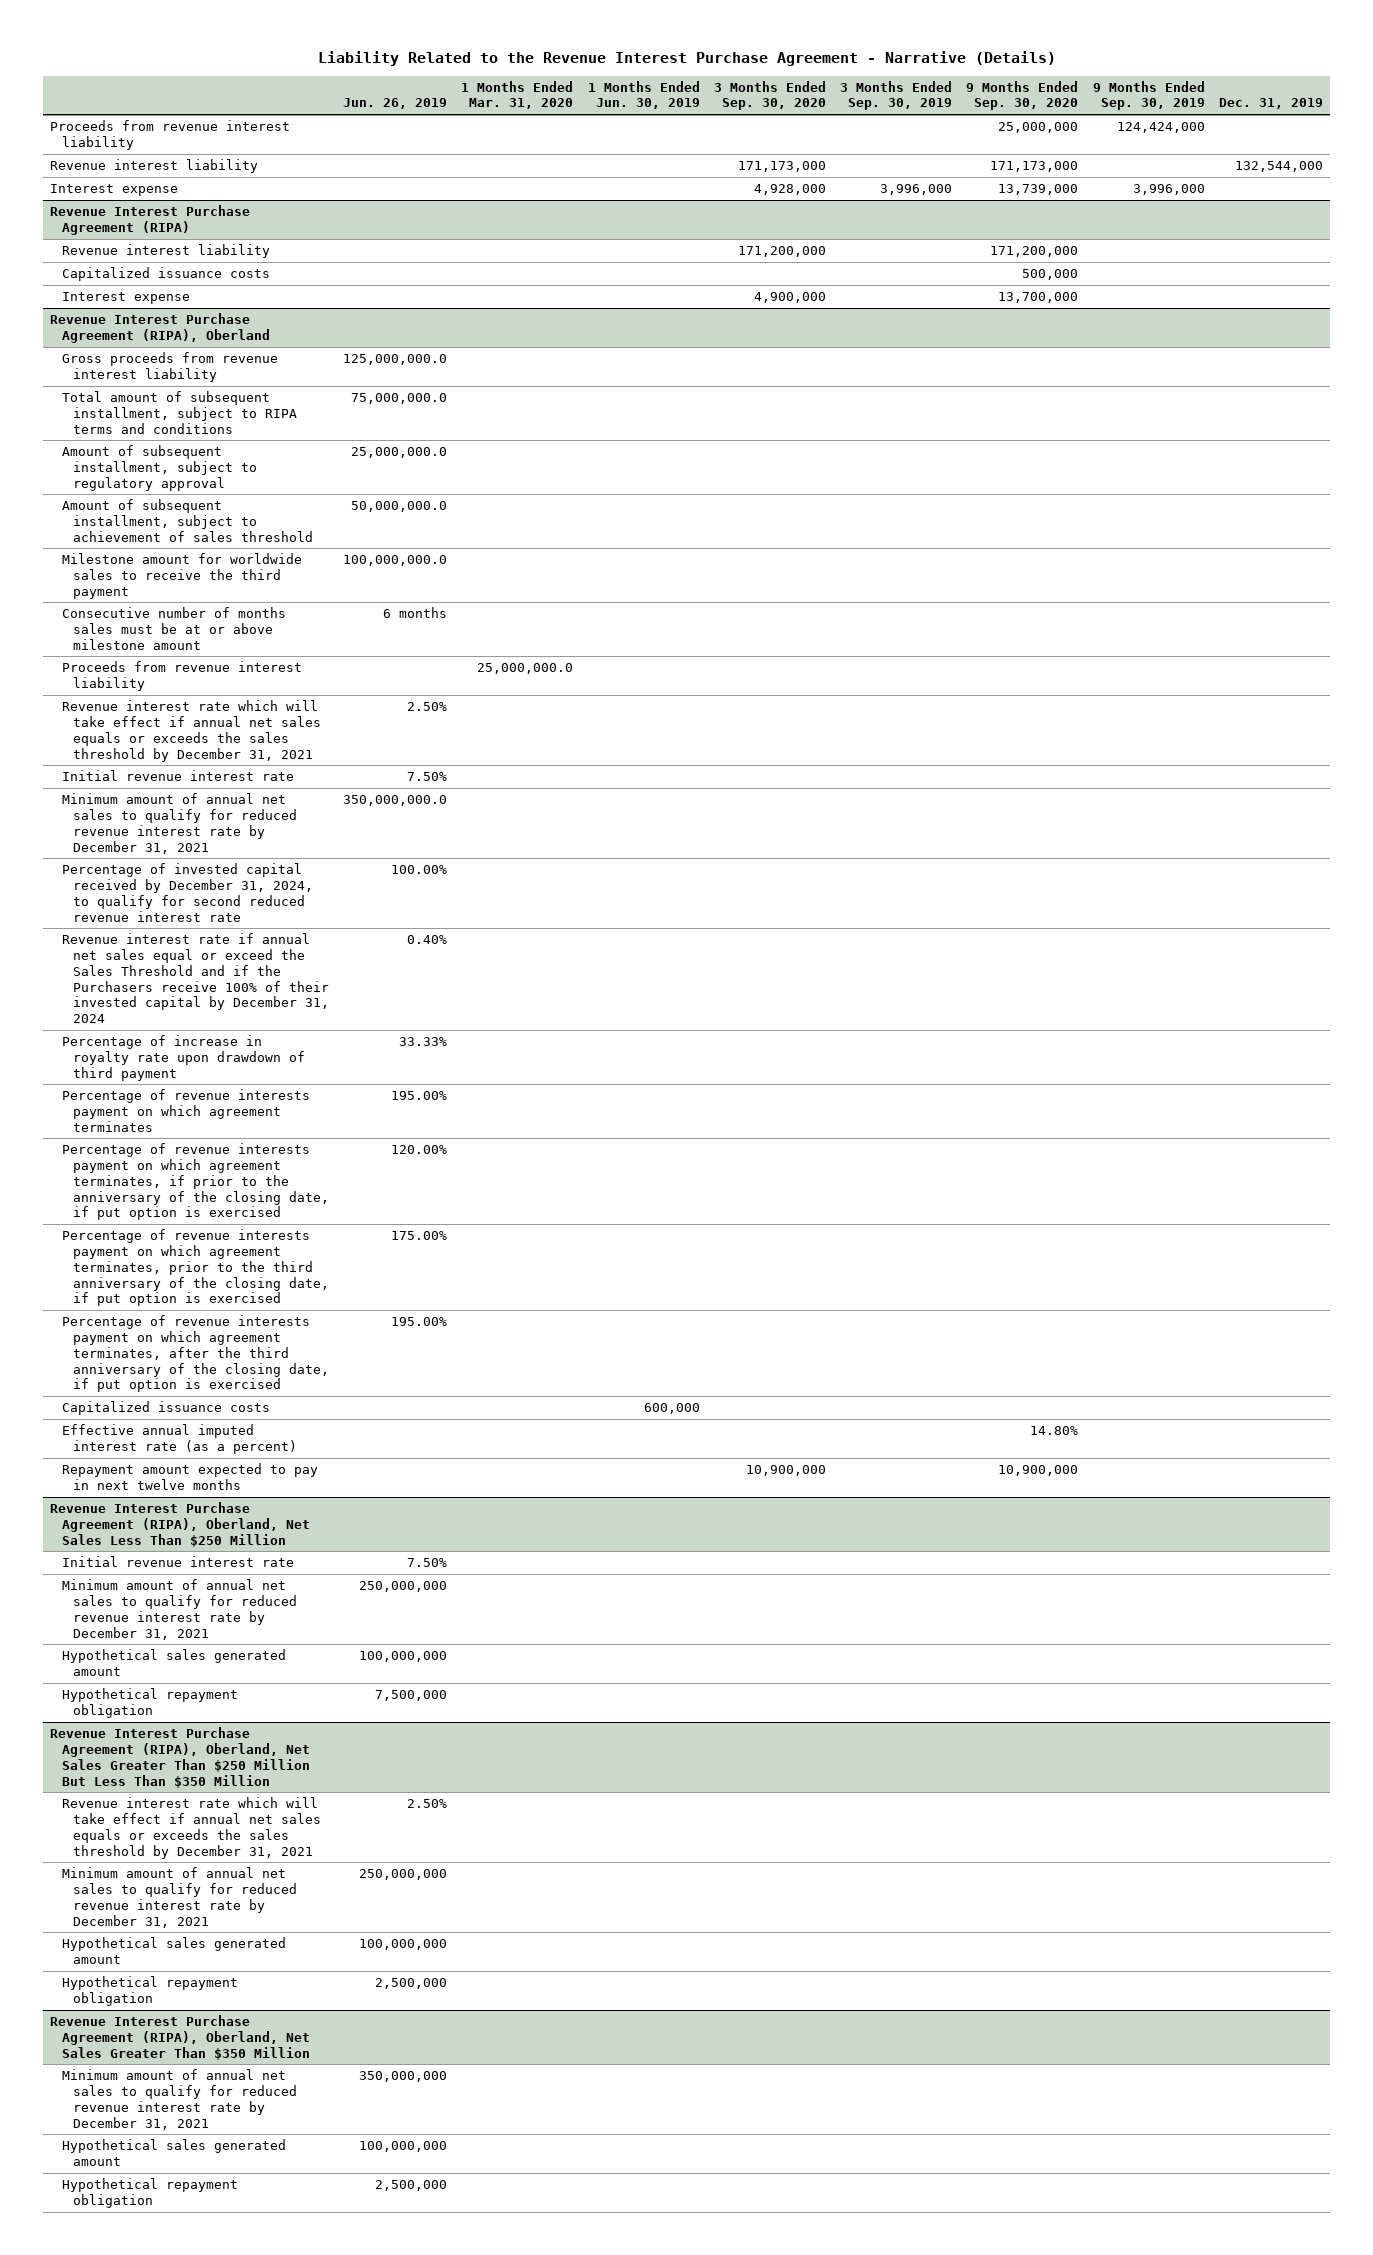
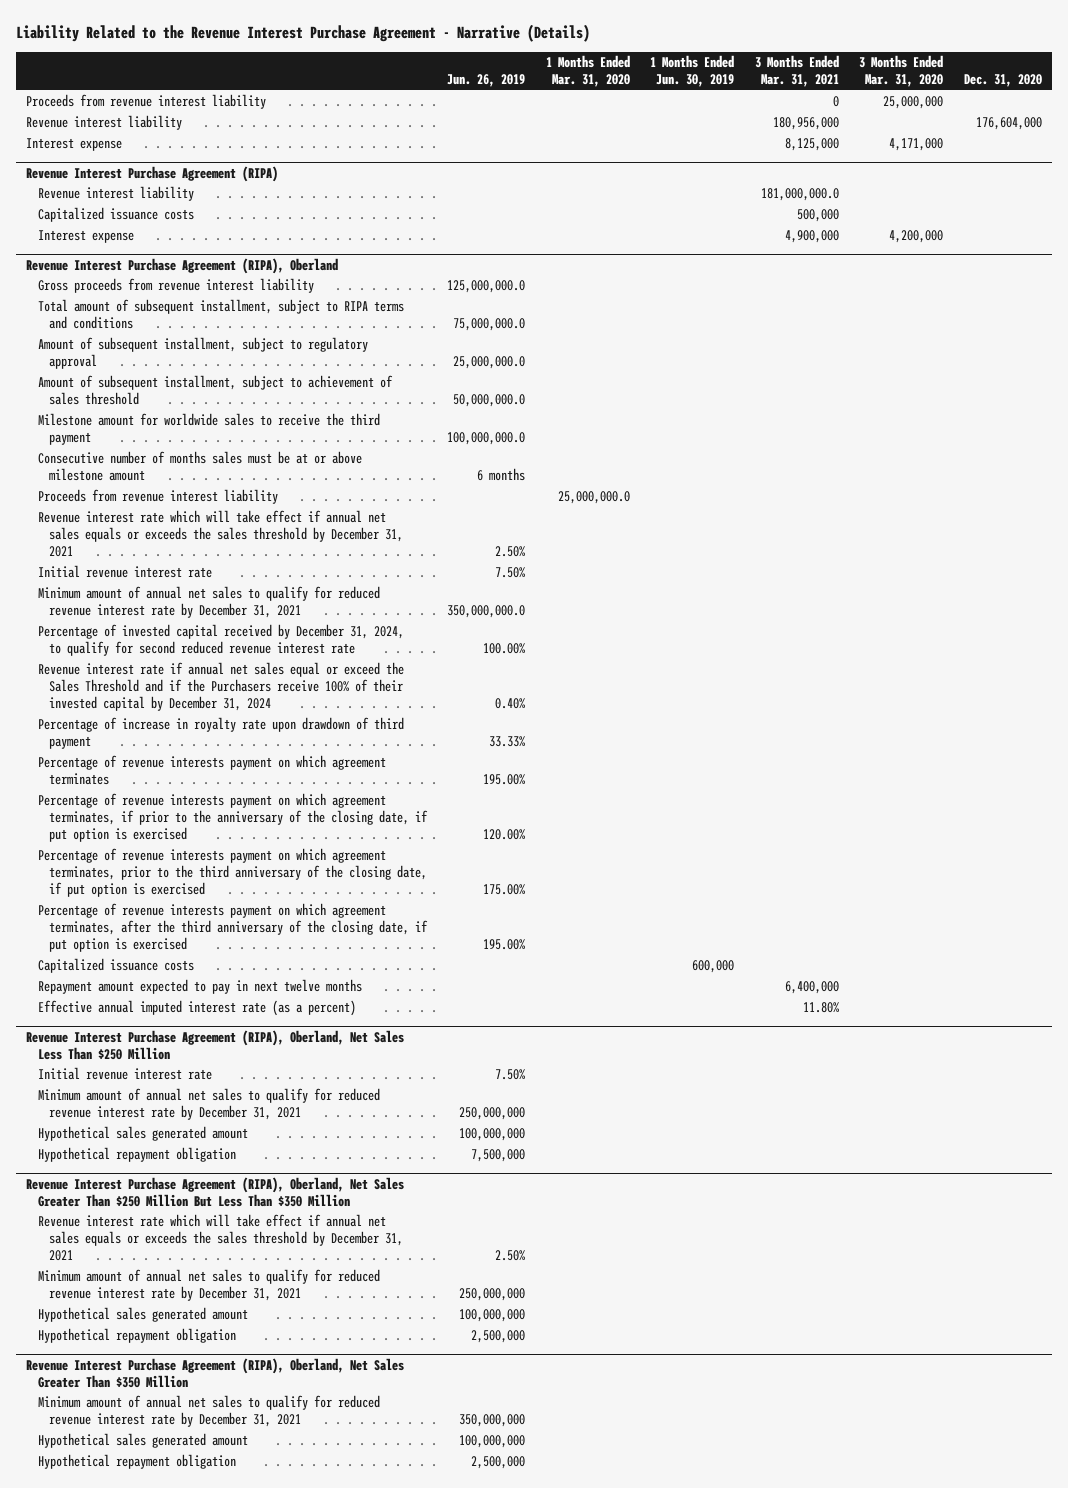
- | Jun. 26, 2019 | 1 Months Ended Mar. 31, 2020 | 1 Months Ended Jun. 30, 2019 | 3 Months Ended Sep. 30, 2020 | 3 Months Ended Sep. 30, 2019 | 9 Months Ended Sep. 30, 2020 | 9 Months Ended Sep. 30, 2019 | Dec. 31, 2019
+ | Jun. 26, 2019 | 1 Months Ended Mar. 31, 2020 | 1 Months Ended Jun. 30, 2019 | 3 Months Ended Mar. 31, 2021 | 3 Months Ended Mar. 31, 2020 | Dec. 31, 2020
@ Revenue Interest Purchase Agreement (RIPA), Oberland
moved down: Effective annual imputed interest rate (as a percent) | | | | 11.80% | |

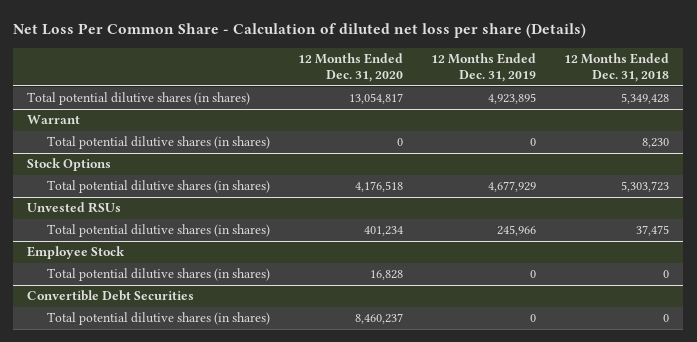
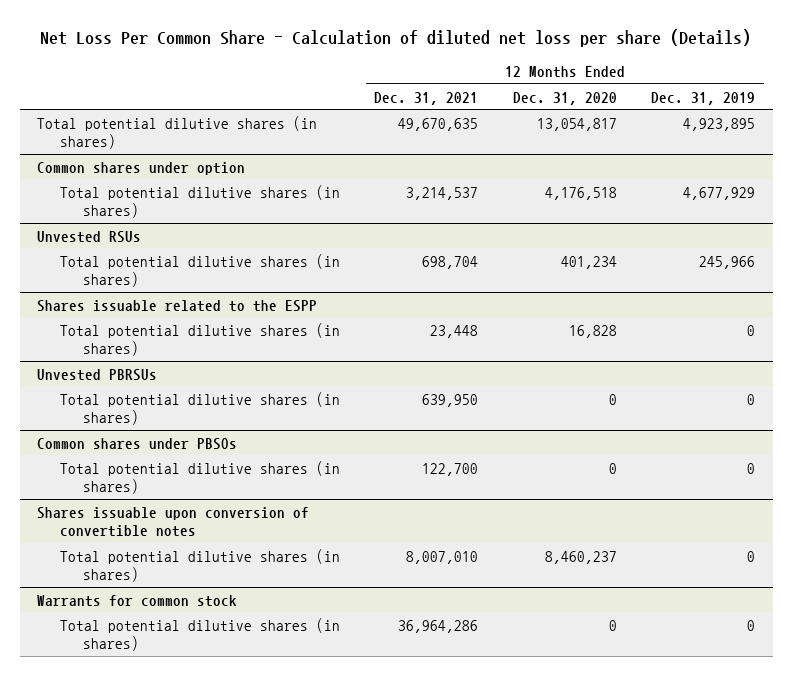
- | 12 Months Ended Dec. 31, 2020 | 12 Months Ended Dec. 31, 2019 | 12 Months Ended Dec. 31, 2018
+ | 12 Months Ended Dec. 31, 2021 | 12 Months Ended Dec. 31, 2020 | 12 Months Ended Dec. 31, 2019
- Warrant
- Total potential dilutive shares (in shares) | 0 | 0 | 8,230
- Stock Options
+ Common shares under option
- Employee Stock
+ Shares issuable related to the ESPP
- Convertible Debt Securities
+ Unvested PBRSUs
+ Total potential dilutive shares (in shares) | 639,950 | 0 | 0
+ Common shares under PBSOs
+ Total potential dilutive shares (in shares) | 122,700 | 0 | 0
+ Shares issuable upon conversion of convertible notes
+ Warrants for common stock
+ Total potential dilutive shares (in shares) | 36,964,286 | 0 | 0

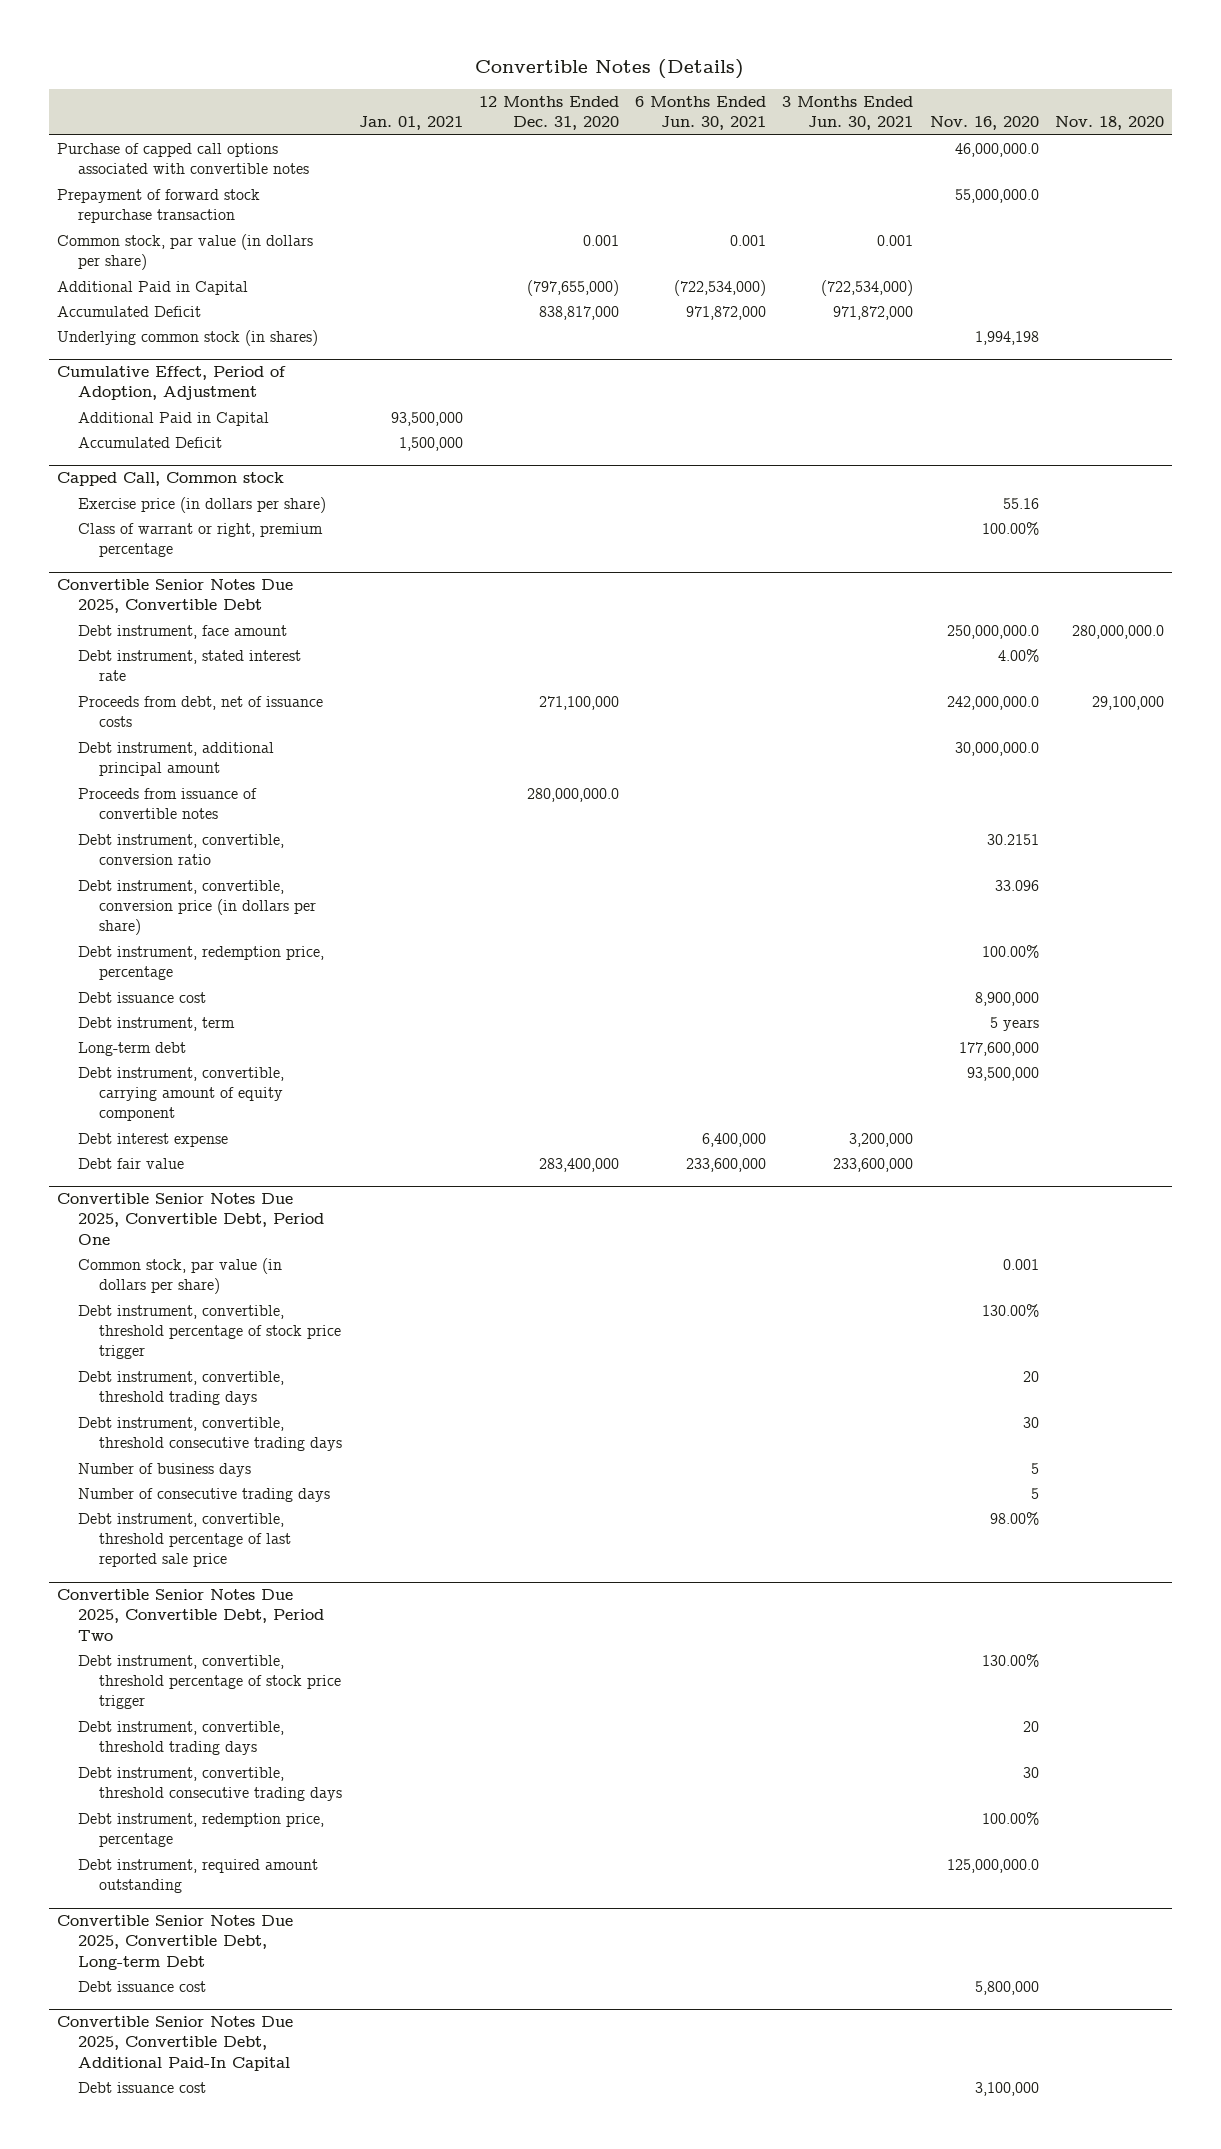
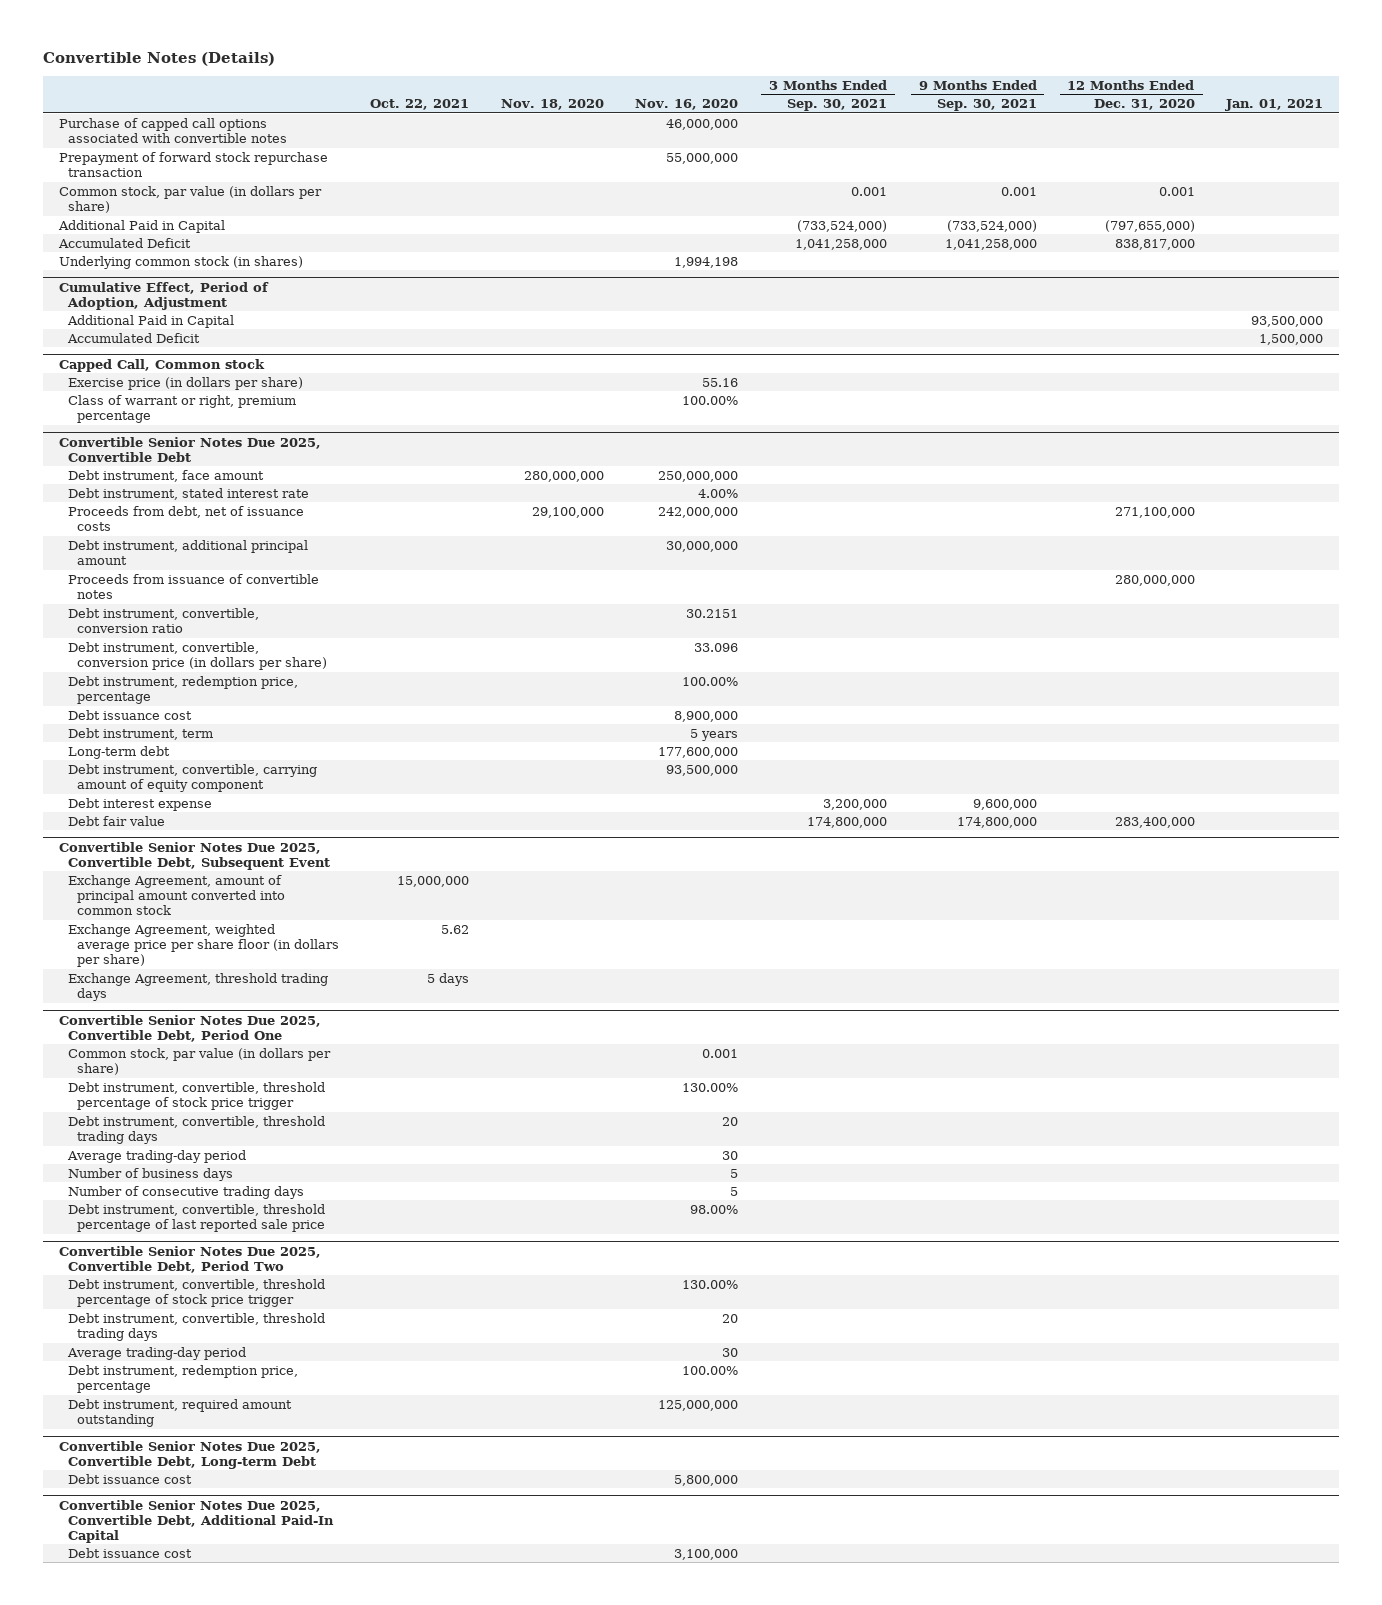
- | Jan. 01, 2021 | 12 Months Ended Dec. 31, 2020 | 6 Months Ended Jun. 30, 2021 | 3 Months Ended Jun. 30, 2021 | Nov. 16, 2020 | Nov. 18, 2020
+ | Oct. 22, 2021 | Nov. 18, 2020 | Nov. 16, 2020 | 3 Months Ended Sep. 30, 2021 | 9 Months Ended Sep. 30, 2021 | 12 Months Ended Dec. 31, 2020 | Jan. 01, 2021
- Purchase of capped call options associated with convertible notes | | | | | 46,000,000.0 |
- Prepayment of forward stock repurchase transaction | | | | | 55,000,000.0 |
+ Purchase of capped call options associated with convertible notes | | | 46,000,000 | | | |
+ Prepayment of forward stock repurchase transaction | | | 55,000,000 | | | |
@ Convertible Senior Notes Due 2025, Convertible Debt
- Debt instrument, face amount | | | | | 250,000,000.0 | 280,000,000.0
+ Debt instrument, face amount | | 280,000,000 | 250,000,000 | | | |
- Proceeds from debt, net of issuance costs | | 271,100,000 | | | 242,000,000.0 | 29,100,000
- Debt instrument, additional principal amount | | | | | 30,000,000.0 |
- Proceeds from issuance of convertible notes | | 280,000,000.0 | | | |
+ Proceeds from debt, net of issuance costs | | 29,100,000 | 242,000,000 | | | 271,100,000 |
+ Debt instrument, additional principal amount | | | 30,000,000 | | | |
+ Proceeds from issuance of convertible notes | | | | | | 280,000,000 |
+ Convertible Senior Notes Due 2025, Convertible Debt, Subsequent Event
+ Exchange Agreement, amount of principal amount converted into common stock | 15,000,000 | | | | | |
+ Exchange Agreement, weighted average price per share floor (in dollars per share) | 5.62 | | | | | |
+ Exchange Agreement, threshold trading days | 5 days | | | | | |
@ Convertible Senior Notes Due 2025, Convertible Debt, Period One
- Debt instrument, convertible, threshold consecutive trading days | | | | | 30 |
+ Average trading-day period | | | 30 | | | |
@ Convertible Senior Notes Due 2025, Convertible Debt, Period Two
- Debt instrument, convertible, threshold consecutive trading days | | | | | 30 |
+ Average trading-day period | | | 30 | | | |
- Debt instrument, required amount outstanding | | | | | 125,000,000.0 |
+ Debt instrument, required amount outstanding | | | 125,000,000 | | | |

